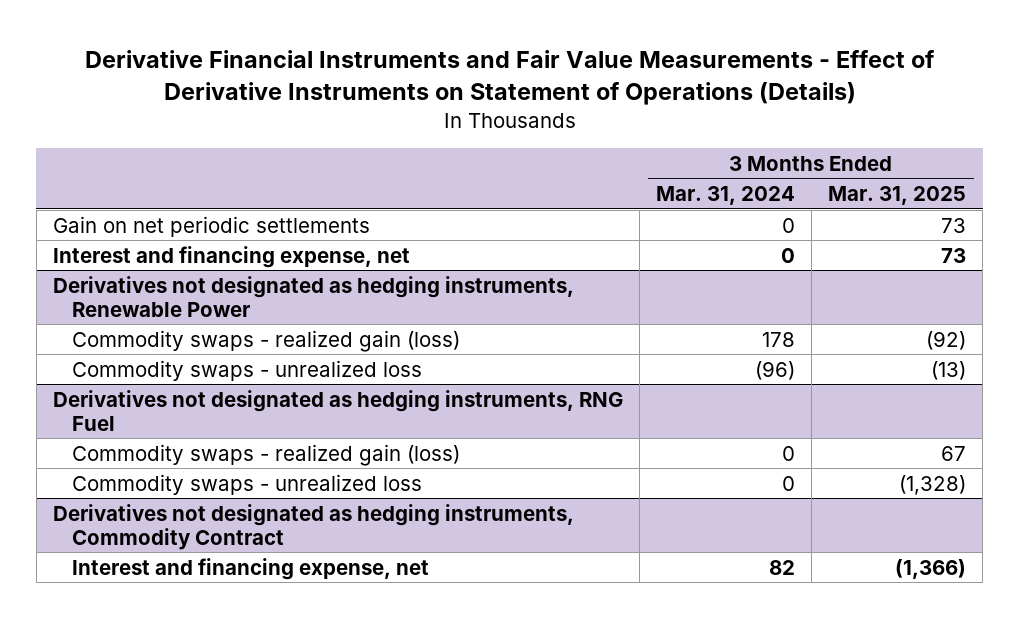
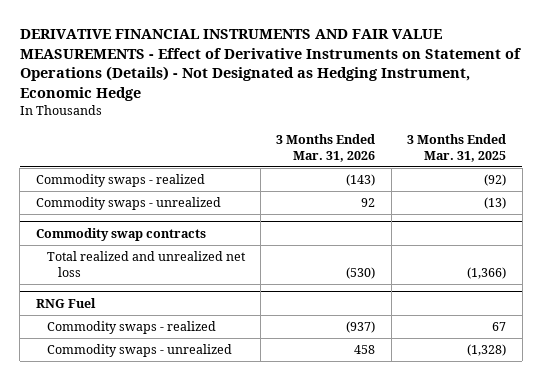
- Derivative Financial Instruments and Fair Value Measurements - Effect of Derivative Instruments on Statement of Operations (Details)
+ DERIVATIVE FINANCIAL INSTRUMENTS AND FAIR VALUE MEASUREMENTS - Effect of Derivative Instruments on Statement of Operations (Details) - Not Designated as Hedging Instrument, Economic Hedge
- | 3 Months Ended Mar. 31, 2024 | 3 Months Ended Mar. 31, 2025
+ | 3 Months Ended Mar. 31, 2026 | 3 Months Ended Mar. 31, 2025
- Gain on net periodic settlements | 0 | 73
- Interest and financing expense, net | 0 | 73
- Derivatives not designated as hedging instruments, Renewable Power
- Commodity swaps - realized gain (loss) | 178 | (92)
- Commodity swaps - unrealized loss | (96) | (13)
- Derivatives not designated as hedging instruments, RNG Fuel
- Commodity swaps - realized gain (loss) | 0 | 67
- Commodity swaps - unrealized loss | 0 | (1,328)
- Derivatives not designated as hedging instruments, Commodity Contract
- Interest and financing expense, net | 82 | (1,366)
+ Commodity swaps - realized | (143) | (92)
+ Commodity swaps - unrealized | 92 | (13)
+ Commodity swap contracts
+ Total realized and unrealized net loss | (530) | (1,366)
+ RNG Fuel
+ Commodity swaps - realized | (937) | 67
+ Commodity swaps - unrealized | 458 | (1,328)

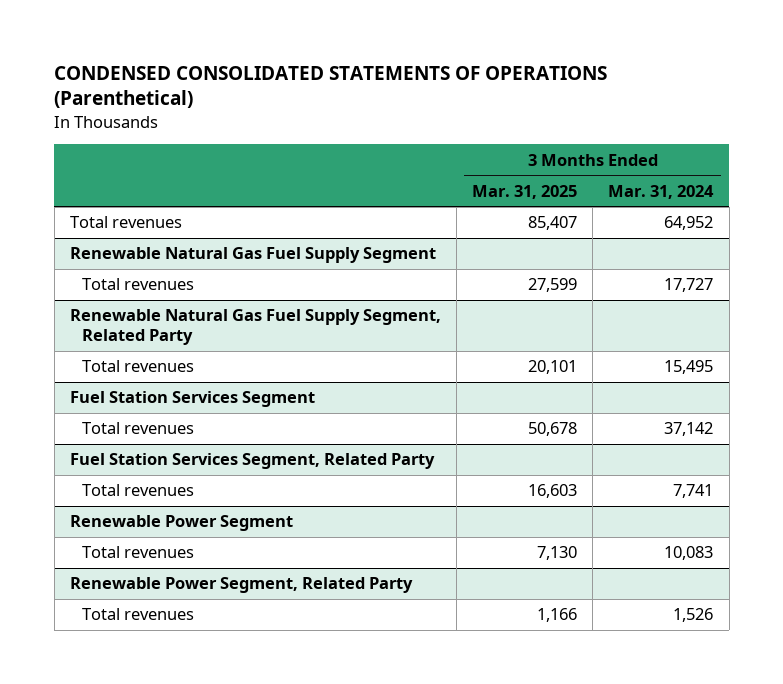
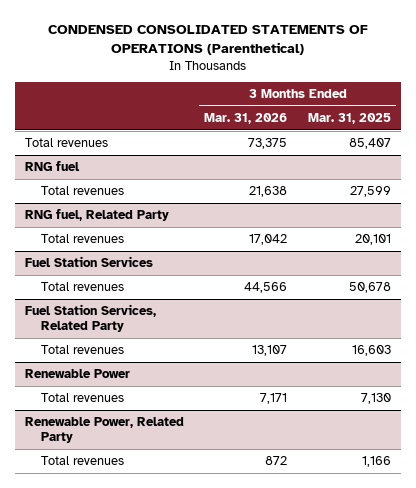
- | 3 Months Ended Mar. 31, 2025 | 3 Months Ended Mar. 31, 2024
+ | 3 Months Ended Mar. 31, 2026 | 3 Months Ended Mar. 31, 2025
- Renewable Natural Gas Fuel Supply Segment
+ RNG fuel
- Renewable Natural Gas Fuel Supply Segment, Related Party
+ RNG fuel, Related Party
- Fuel Station Services Segment
+ Fuel Station Services
- Fuel Station Services Segment, Related Party
+ Fuel Station Services, Related Party
- Renewable Power Segment
+ Renewable Power
- Renewable Power Segment, Related Party
+ Renewable Power, Related Party

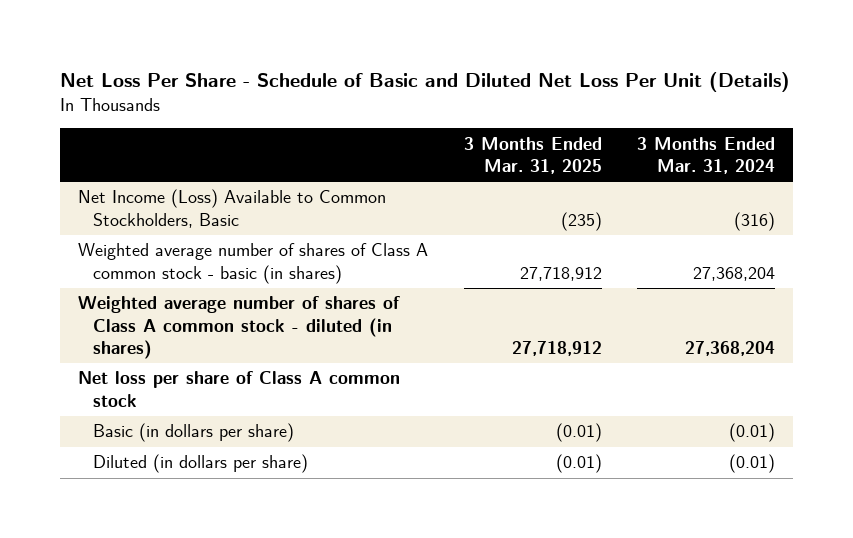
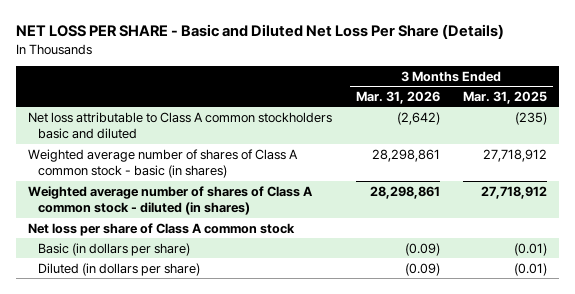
- Net Loss Per Share - Schedule of Basic and Diluted Net Loss Per Unit (Details)
+ NET LOSS PER SHARE - Basic and Diluted Net Loss Per Share (Details)
- | 3 Months Ended Mar. 31, 2025 | 3 Months Ended Mar. 31, 2024
+ | 3 Months Ended Mar. 31, 2026 | 3 Months Ended Mar. 31, 2025
- Net Income (Loss) Available to Common Stockholders, Basic | (235) | (316)
+ Net loss attributable to Class A common stockholders basic and diluted | (2,642) | (235)

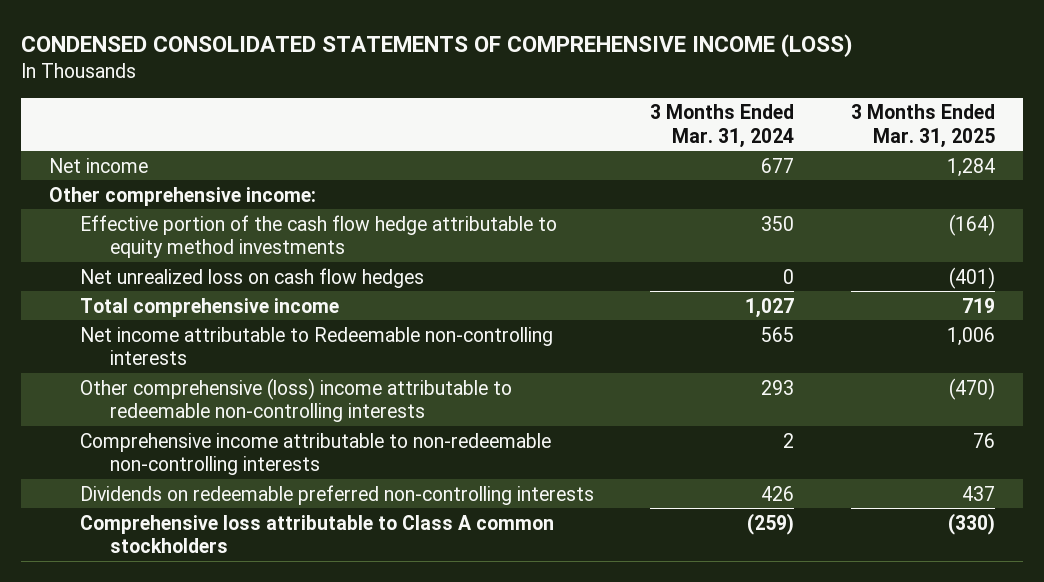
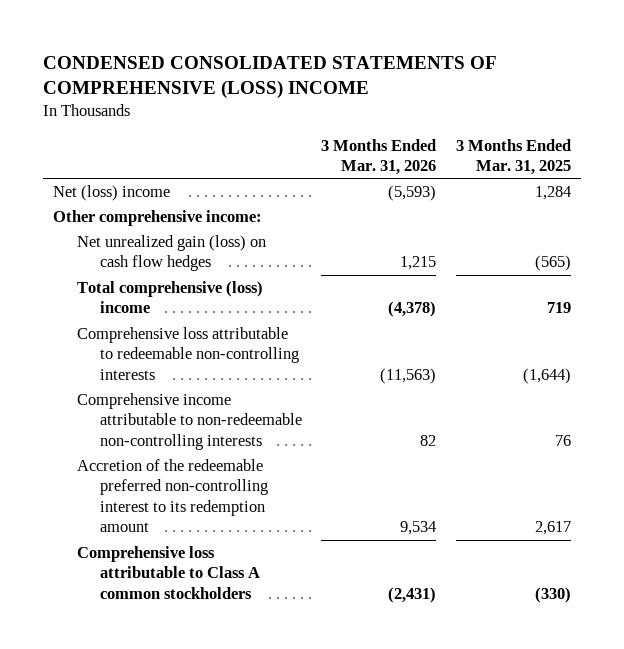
- CONDENSED CONSOLIDATED STATEMENTS OF COMPREHENSIVE INCOME (LOSS)
+ CONDENSED CONSOLIDATED STATEMENTS OF COMPREHENSIVE (LOSS) INCOME
- | 3 Months Ended Mar. 31, 2024 | 3 Months Ended Mar. 31, 2025
+ | 3 Months Ended Mar. 31, 2026 | 3 Months Ended Mar. 31, 2025
- Net income | 677 | 1,284
+ Net (loss) income | (5,593) | 1,284
- Effective portion of the cash flow hedge attributable to equity method investments | 350 | (164)
- Net unrealized loss on cash flow hedges | 0 | (401)
- Total comprehensive income | 1,027 | 719
- Net income attributable to Redeemable non-controlling interests | 565 | 1,006
- Other comprehensive (loss) income attributable to redeemable non-controlling interests | 293 | (470)
+ Net unrealized gain (loss) on cash flow hedges | 1,215 | (565)
+ Total comprehensive (loss) income | (4,378) | 719
+ Comprehensive loss attributable to redeemable non-controlling interests | (11,563) | (1,644)
- Dividends on redeemable preferred non-controlling interests | 426 | 437
+ Accretion of the redeemable preferred non-controlling interest to its redemption amount | 9,534 | 2,617

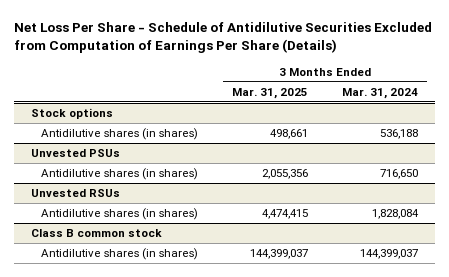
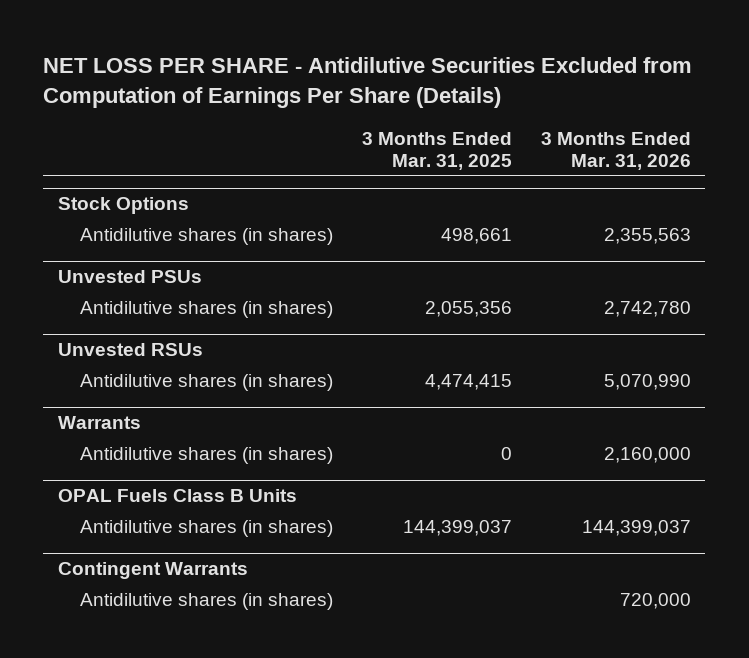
- Net Loss Per Share - Schedule of Antidilutive Securities Excluded from Computation of Earnings Per Share (Details)
+ NET LOSS PER SHARE - Antidilutive Securities Excluded from Computation of Earnings Per Share (Details)
- | 3 Months Ended Mar. 31, 2025 | 3 Months Ended Mar. 31, 2024
+ | 3 Months Ended Mar. 31, 2025 | 3 Months Ended Mar. 31, 2026
- Stock options
+ Stock Options
- Class B common stock
+ Warrants
+ Antidilutive shares (in shares) | 0 | 2,160,000
+ OPAL Fuels Class B Units
+ Contingent Warrants
+ Antidilutive shares (in shares) | | 720,000

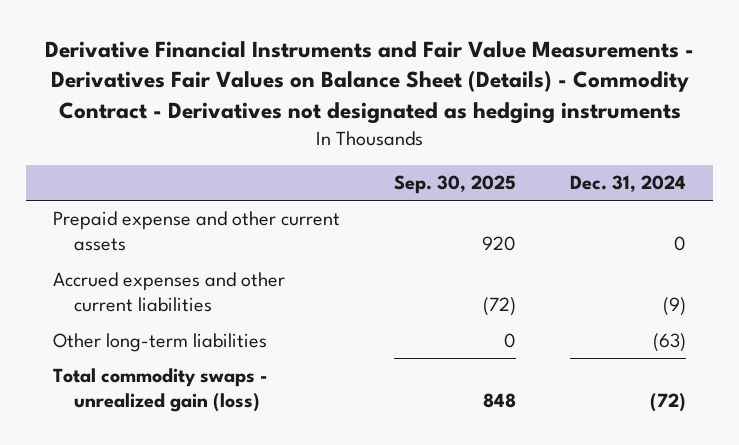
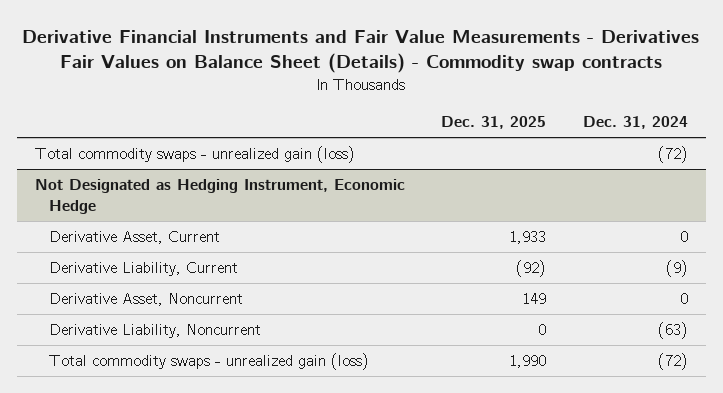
- Derivative Financial Instruments and Fair Value Measurements - Derivatives Fair Values on Balance Sheet (Details) - Commodity Contract - Derivatives not designated as hedging instruments
+ Derivative Financial Instruments and Fair Value Measurements - Derivatives Fair Values on Balance Sheet (Details) - Commodity swap contracts
- | Sep. 30, 2025 | Dec. 31, 2024
+ | Dec. 31, 2025 | Dec. 31, 2024
- Prepaid expense and other current assets | 920 | 0
- Accrued expenses and other current liabilities | (72) | (9)
- Other long-term liabilities | 0 | (63)
+ Not Designated as Hedging Instrument, Economic Hedge
+ Derivative Asset, Current | 1,933 | 0
+ Derivative Liability, Current | (92) | (9)
+ Derivative Asset, Noncurrent | 149 | 0
+ Derivative Liability, Noncurrent | 0 | (63)
+ Total commodity swaps - unrealized gain (loss) | 1,990 | (72)

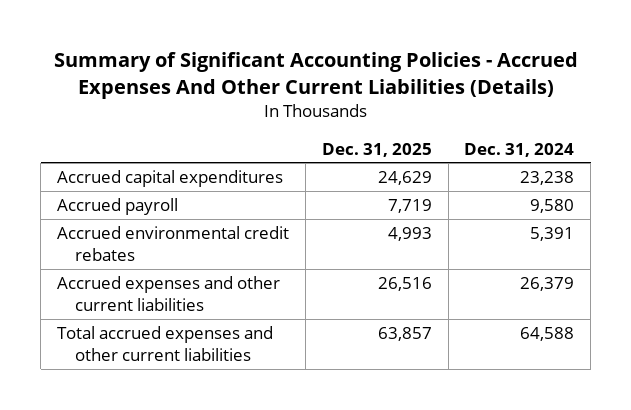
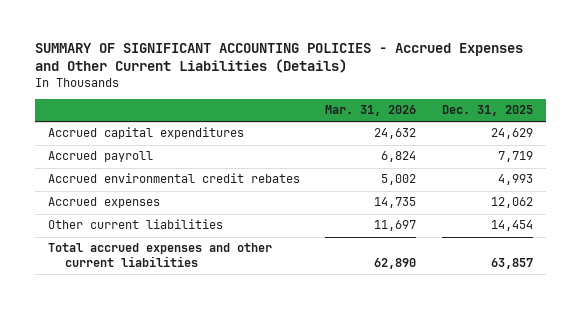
- Summary of Significant Accounting Policies - Accrued Expenses And Other Current Liabilities (Details)
+ SUMMARY OF SIGNIFICANT ACCOUNTING POLICIES - Accrued Expenses and Other Current Liabilities (Details)
- | Dec. 31, 2025 | Dec. 31, 2024
+ | Mar. 31, 2026 | Dec. 31, 2025
- Accrued expenses and other current liabilities | 26,516 | 26,379
+ Accrued expenses | 14,735 | 12,062
+ Other current liabilities | 11,697 | 14,454

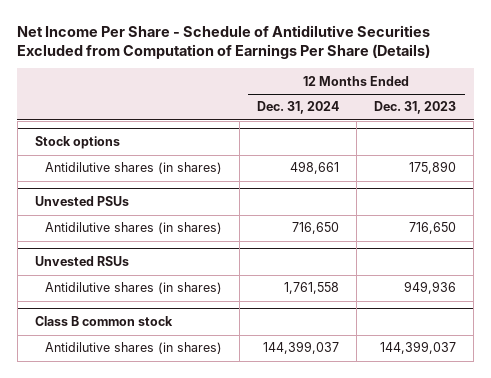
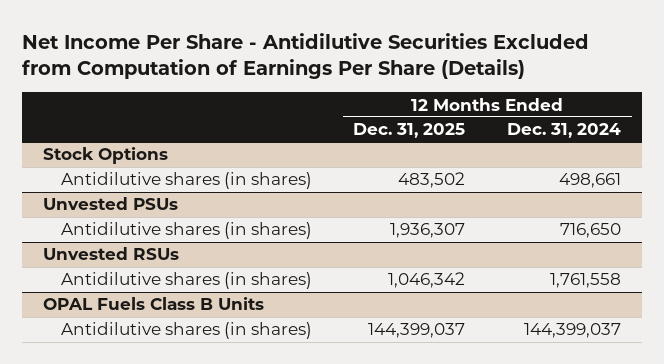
- Net Income Per Share - Schedule of Antidilutive Securities Excluded from Computation of Earnings Per Share (Details)
+ Net Income Per Share - Antidilutive Securities Excluded from Computation of Earnings Per Share (Details)
- | 12 Months Ended Dec. 31, 2024 | 12 Months Ended Dec. 31, 2023
+ | 12 Months Ended Dec. 31, 2025 | 12 Months Ended Dec. 31, 2024
- Stock options
+ Stock Options
- Class B common stock
+ OPAL Fuels Class B Units

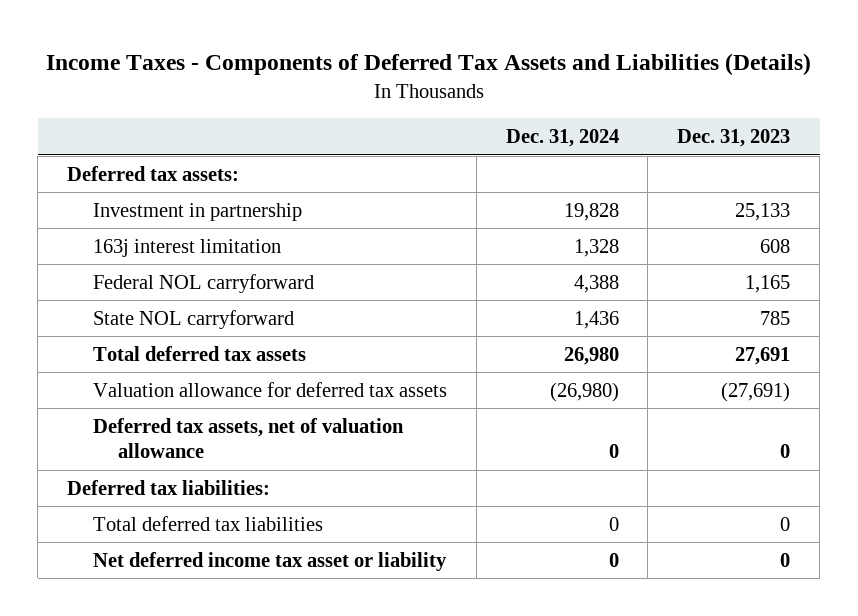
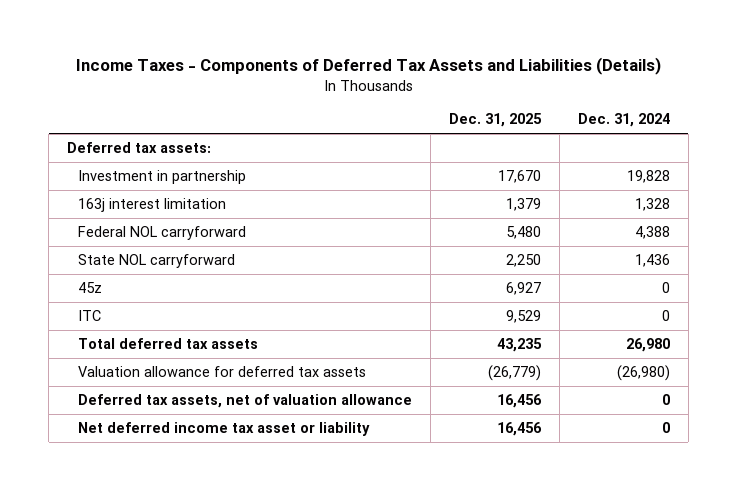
- | Dec. 31, 2024 | Dec. 31, 2023
+ | Dec. 31, 2025 | Dec. 31, 2024
+ 45z | 6,927 | 0
+ ITC | 9,529 | 0
- Deferred tax liabilities:
- Total deferred tax liabilities | 0 | 0

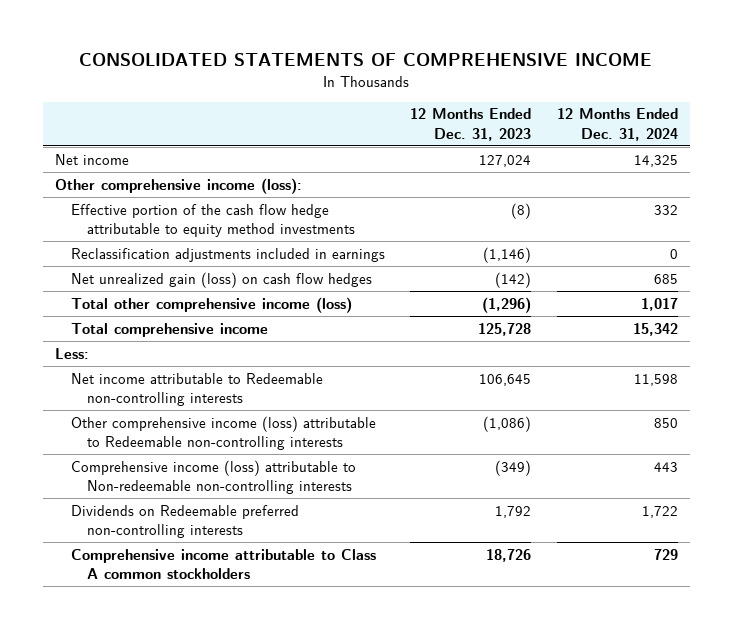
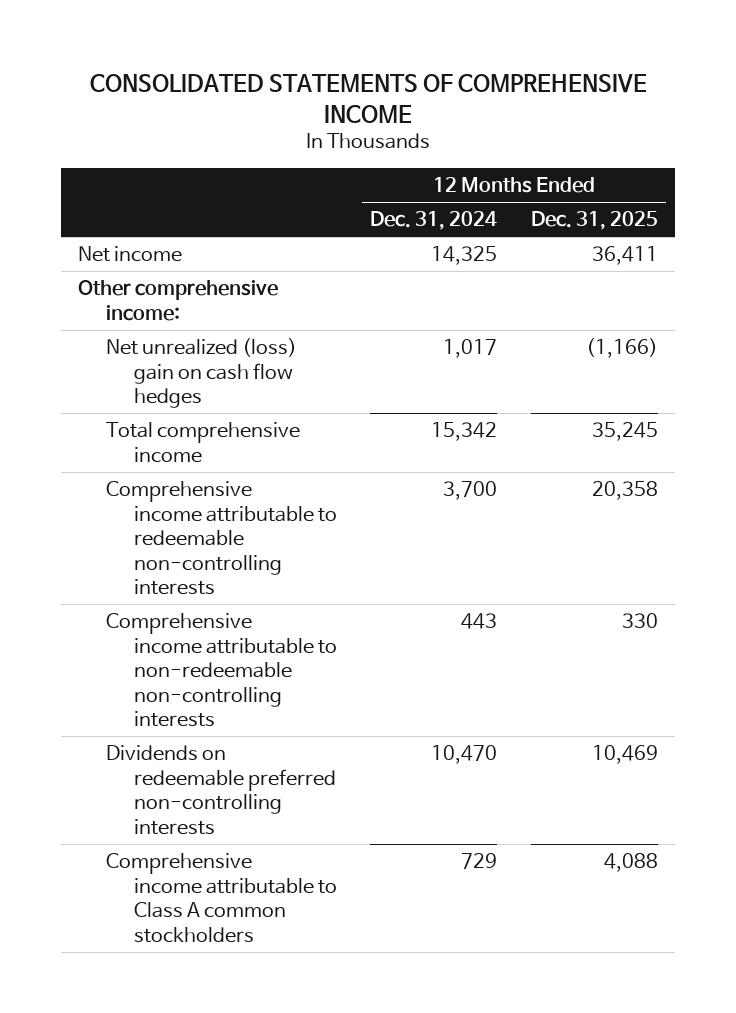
- | 12 Months Ended Dec. 31, 2023 | 12 Months Ended Dec. 31, 2024
+ | 12 Months Ended Dec. 31, 2024 | 12 Months Ended Dec. 31, 2025
- Other comprehensive income (loss):
- Effective portion of the cash flow hedge attributable to equity method investments | (8) | 332
- Reclassification adjustments included in earnings | (1,146) | 0
- Net unrealized gain (loss) on cash flow hedges | (142) | 685
- Total other comprehensive income (loss) | (1,296) | 1,017
+ Other comprehensive income:
+ Net unrealized (loss) gain on cash flow hedges | 1,017 | (1,166)
- Less:
- Net income attributable to Redeemable non-controlling interests | 106,645 | 11,598
- Other comprehensive income (loss) attributable to Redeemable non-controlling interests | (1,086) | 850
- Comprehensive income (loss) attributable to Non-redeemable non-controlling interests | (349) | 443
- Dividends on Redeemable preferred non-controlling interests | 1,792 | 1,722
+ Comprehensive income attributable to redeemable non-controlling interests | 3,700 | 20,358
+ Comprehensive income attributable to non-redeemable non-controlling interests | 443 | 330
+ Dividends on redeemable preferred non-controlling interests | 10,470 | 10,469

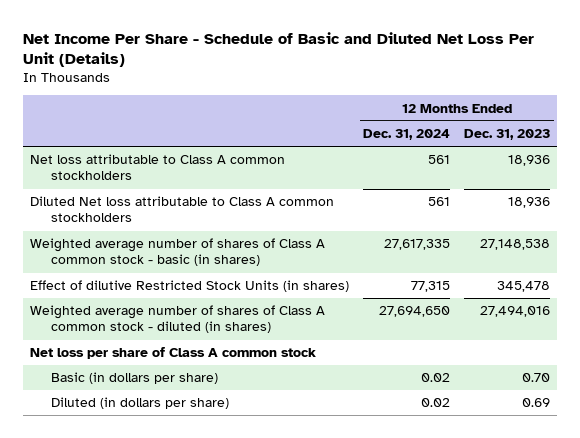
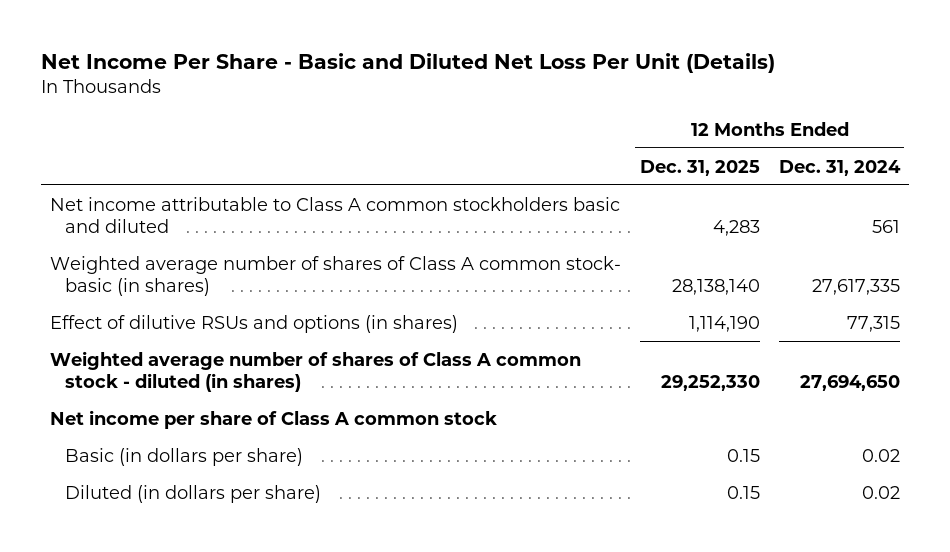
- Net Income Per Share - Schedule of Basic and Diluted Net Loss Per Unit (Details)
+ Net Income Per Share - Basic and Diluted Net Loss Per Unit (Details)
- | 12 Months Ended Dec. 31, 2024 | 12 Months Ended Dec. 31, 2023
+ | 12 Months Ended Dec. 31, 2025 | 12 Months Ended Dec. 31, 2024
- Net loss attributable to Class A common stockholders | 561 | 18,936
- Diluted Net loss attributable to Class A common stockholders | 561 | 18,936
- Weighted average number of shares of Class A common stock - basic (in shares) | 27,617,335 | 27,148,538
- Effect of dilutive Restricted Stock Units (in shares) | 77,315 | 345,478
+ Net income attributable to Class A common stockholders basic and diluted | 4,283 | 561
+ Weighted average number of shares of Class A common stock- basic (in shares) | 28,138,140 | 27,617,335
+ Effect of dilutive RSUs and options (in shares) | 1,114,190 | 77,315
- Net loss per share of Class A common stock
+ Net income per share of Class A common stock

